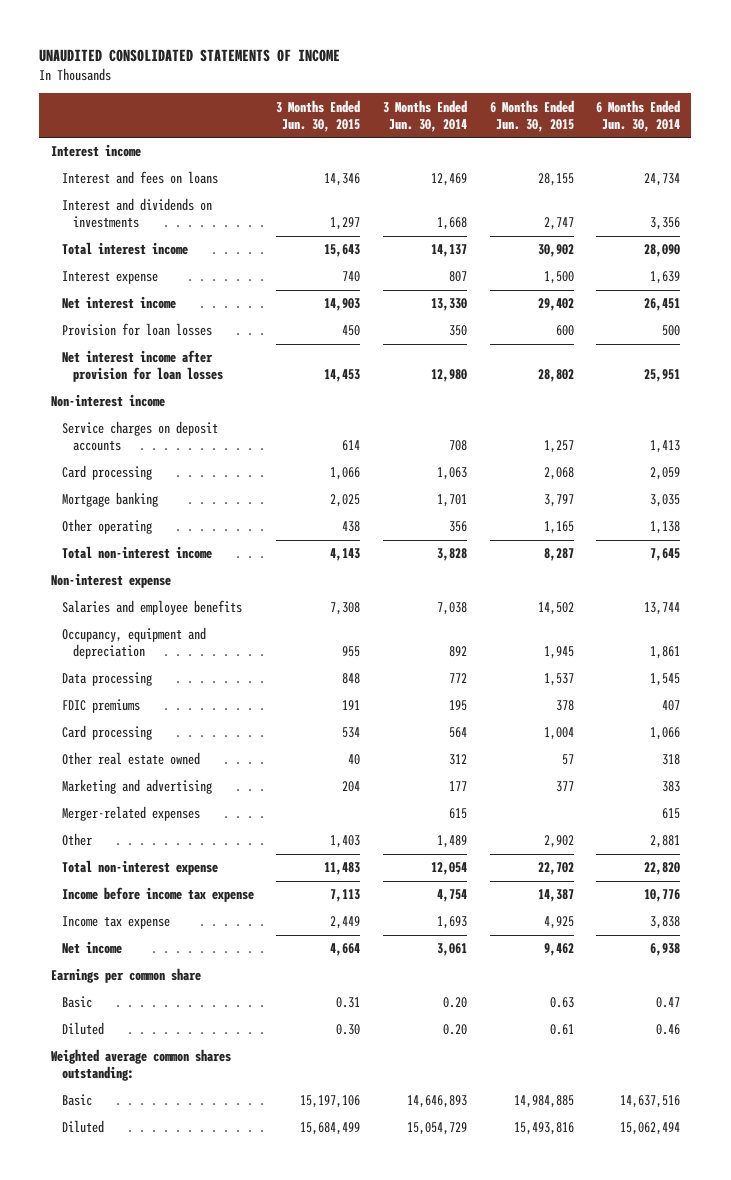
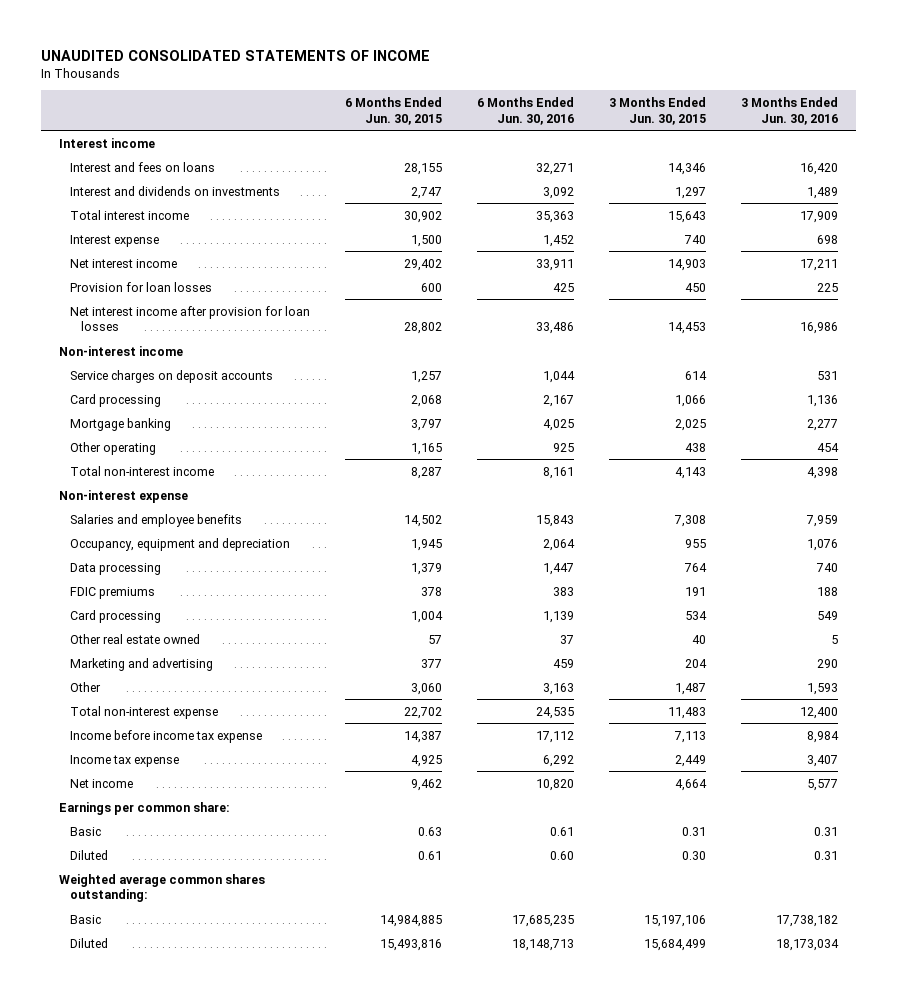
- | 3 Months Ended Jun. 30, 2015 | 3 Months Ended Jun. 30, 2014 | 6 Months Ended Jun. 30, 2015 | 6 Months Ended Jun. 30, 2014
+ | 6 Months Ended Jun. 30, 2015 | 6 Months Ended Jun. 30, 2016 | 3 Months Ended Jun. 30, 2015 | 3 Months Ended Jun. 30, 2016
- Data processing | 848 | 772 | 1,537 | 1,545
+ Data processing | 1,379 | 1,447 | 764 | 740
- Merger-related expenses | | 615 | | 615
- Other | 1,403 | 1,489 | 2,902 | 2,881
+ Other | 3,060 | 3,163 | 1,487 | 1,593
- Earnings per common share
+ Earnings per common share:

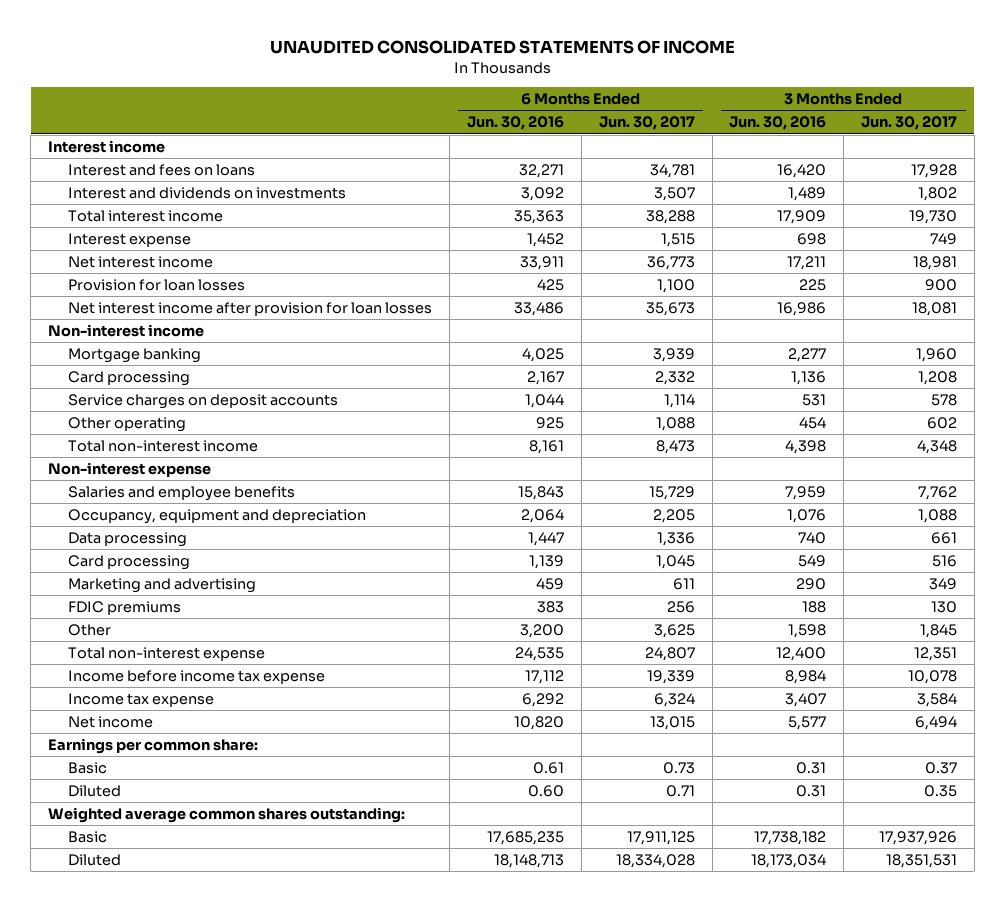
- | 6 Months Ended Jun. 30, 2015 | 6 Months Ended Jun. 30, 2016 | 3 Months Ended Jun. 30, 2015 | 3 Months Ended Jun. 30, 2016
+ | 6 Months Ended Jun. 30, 2016 | 6 Months Ended Jun. 30, 2017 | 3 Months Ended Jun. 30, 2016 | 3 Months Ended Jun. 30, 2017
moved down: Card processing | 2,167 | 2,332 | 1,136 | 1,208
moved down: Service charges on deposit accounts | 1,044 | 1,114 | 531 | 578
- Other real estate owned | 57 | 37 | 40 | 5
- Other | 3,060 | 3,163 | 1,487 | 1,593
moved down: FDIC premiums | 383 | 256 | 188 | 130
+ Other | 3,200 | 3,625 | 1,598 | 1,845

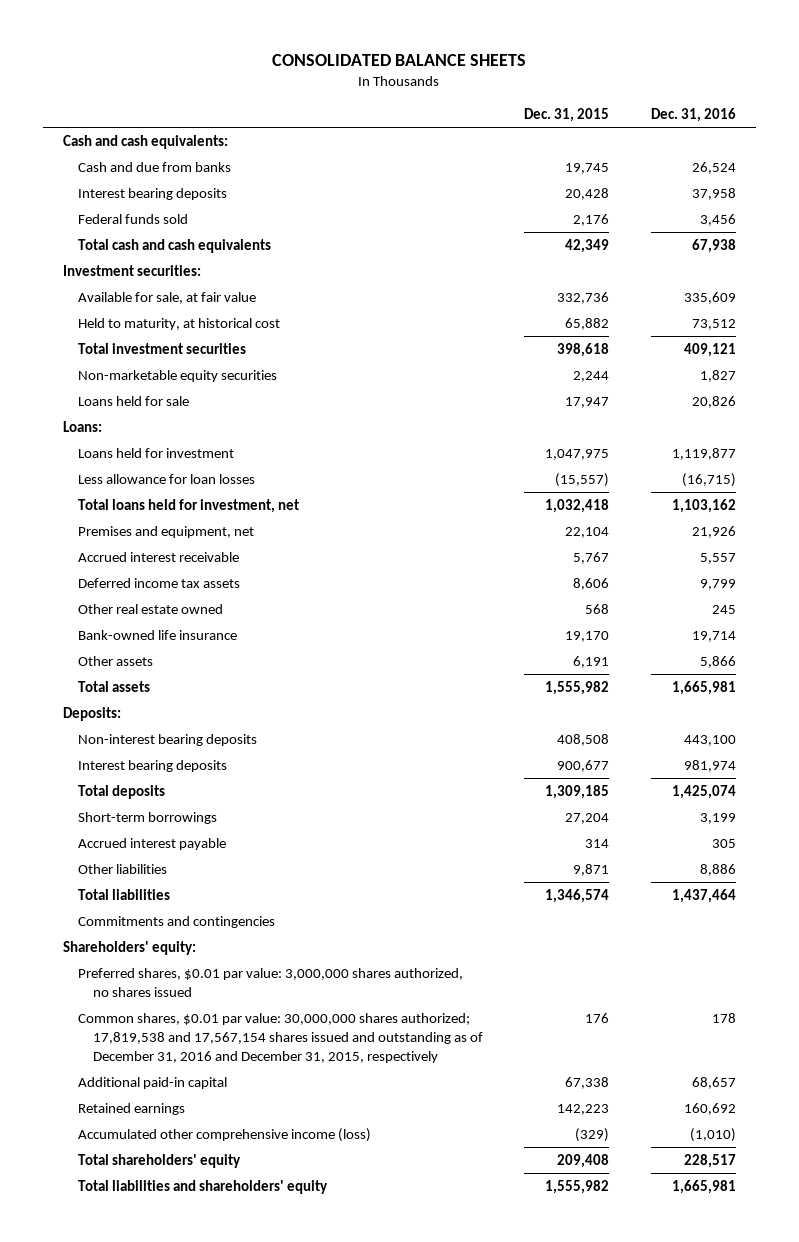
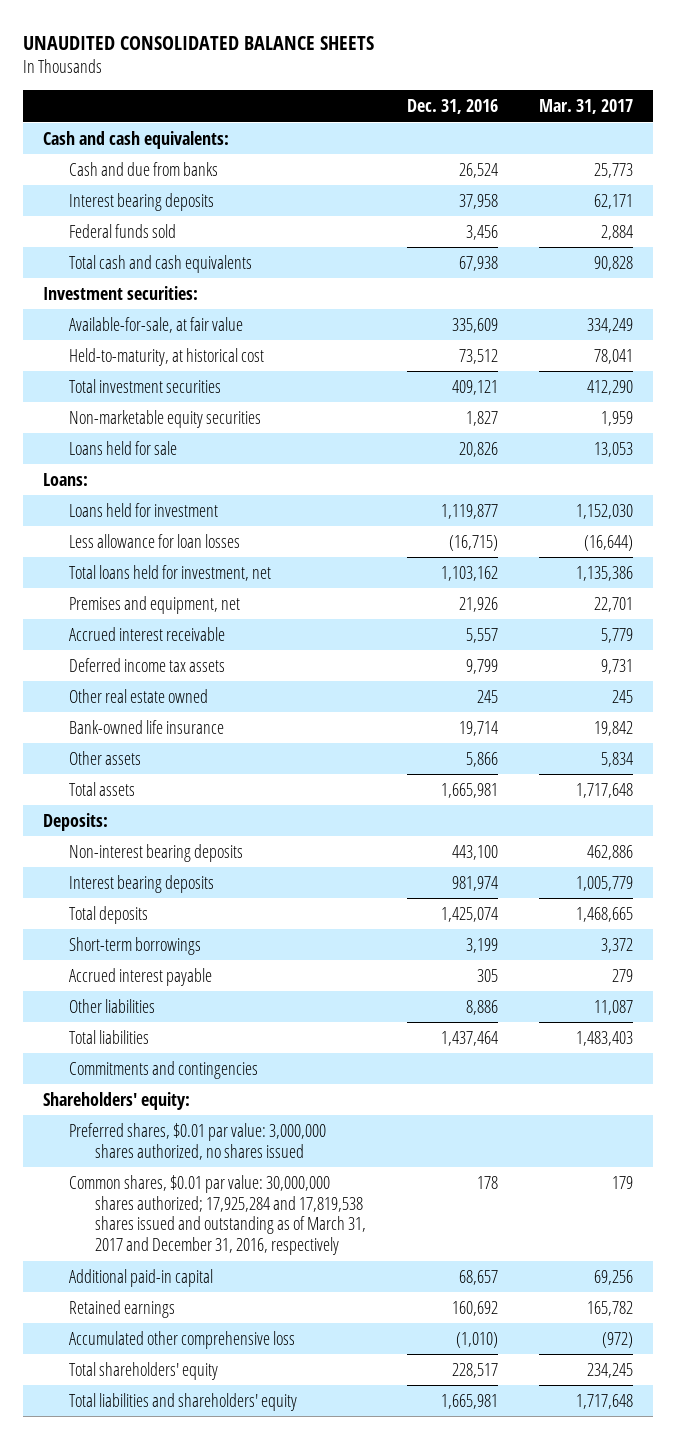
- CONSOLIDATED BALANCE SHEETS
+ UNAUDITED CONSOLIDATED BALANCE SHEETS
- | Dec. 31, 2015 | Dec. 31, 2016
+ | Dec. 31, 2016 | Mar. 31, 2017
- Available for sale, at fair value | 332,736 | 335,609
- Held to maturity, at historical cost | 65,882 | 73,512
+ Available-for-sale, at fair value | 335,609 | 334,249
+ Held-to-maturity, at historical cost | 73,512 | 78,041
- Common shares, $0.01 par value: 30,000,000 shares authorized; 17,819,538 and 17,567,154 shares issued and outstanding as of December 31, 2016 and December 31, 2015, respectively | 176 | 178
+ Common shares, $0.01 par value: 30,000,000 shares authorized; 17,925,284 and 17,819,538 shares issued and outstanding as of March 31, 2017 and December 31, 2016, respectively | 178 | 179
- Accumulated other comprehensive income (loss) | (329) | (1,010)
+ Accumulated other comprehensive loss | (1,010) | (972)

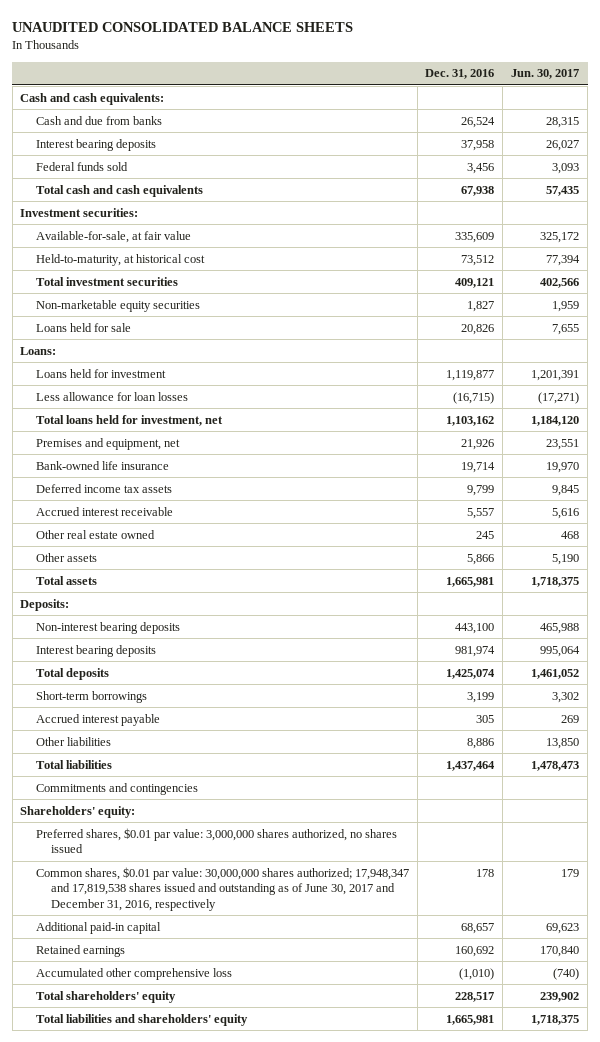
- | Dec. 31, 2016 | Mar. 31, 2017
+ | Dec. 31, 2016 | Jun. 30, 2017
moved up: Bank-owned life insurance | 19,714 | 19,970
moved down: Accrued interest receivable | 5,557 | 5,616
- Common shares, $0.01 par value: 30,000,000 shares authorized; 17,925,284 and 17,819,538 shares issued and outstanding as of March 31, 2017 and December 31, 2016, respectively | 178 | 179
+ Common shares, $0.01 par value: 30,000,000 shares authorized; 17,948,347 and 17,819,538 shares issued and outstanding as of June 30, 2017 and December 31, 2016, respectively | 178 | 179

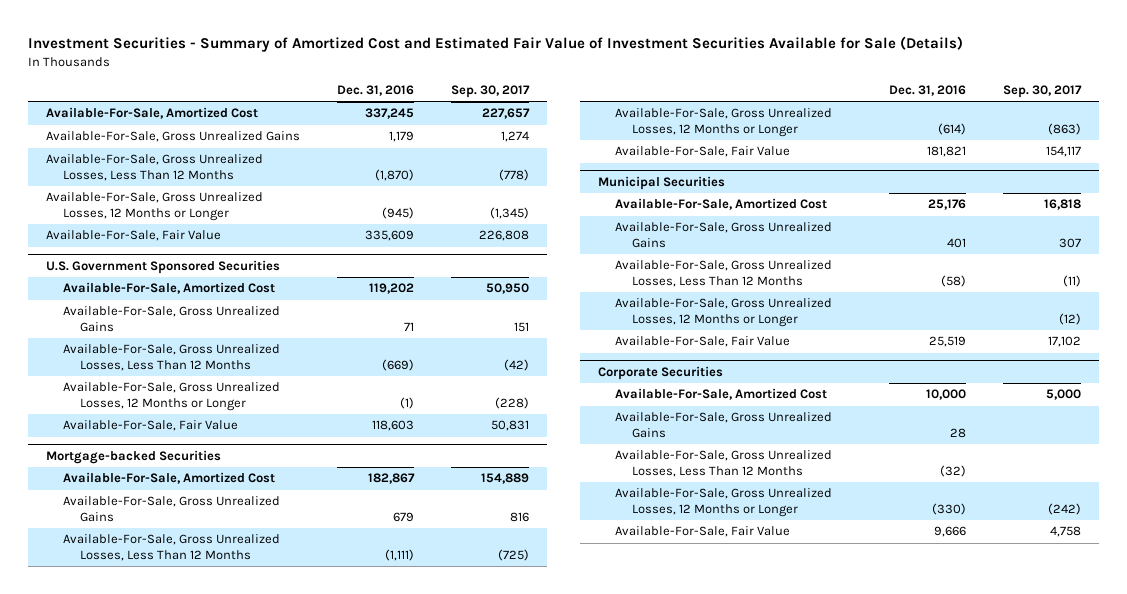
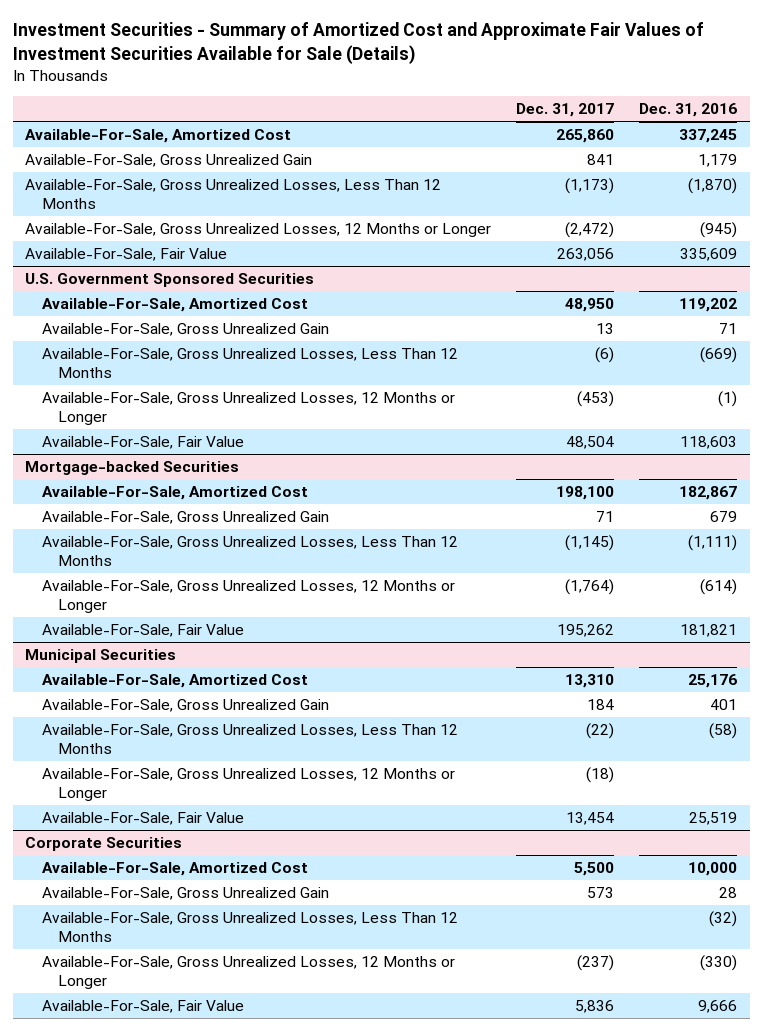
- Investment Securities - Summary of Amortized Cost and Estimated Fair Value of Investment Securities Available for Sale (Details)
+ Investment Securities - Summary of Amortized Cost and Approximate Fair Values of Investment Securities Available for Sale (Details)
- | Dec. 31, 2016 | Sep. 30, 2017
+ | Dec. 31, 2017 | Dec. 31, 2016
- Available-For-Sale, Gross Unrealized Gains | 1,179 | 1,274
+ Available-For-Sale, Gross Unrealized Gain | 841 | 1,179
@ U.S. Government Sponsored Securities
- Available-For-Sale, Gross Unrealized Gains | 71 | 151
+ Available-For-Sale, Gross Unrealized Gain | 13 | 71
@ Mortgage-backed Securities
- Available-For-Sale, Gross Unrealized Gains | 679 | 816
+ Available-For-Sale, Gross Unrealized Gain | 71 | 679
@ Municipal Securities
- Available-For-Sale, Gross Unrealized Gains | 401 | 307
+ Available-For-Sale, Gross Unrealized Gain | 184 | 401
@ Corporate Securities
- Available-For-Sale, Gross Unrealized Gains | 28 |
+ Available-For-Sale, Gross Unrealized Gain | 573 | 28

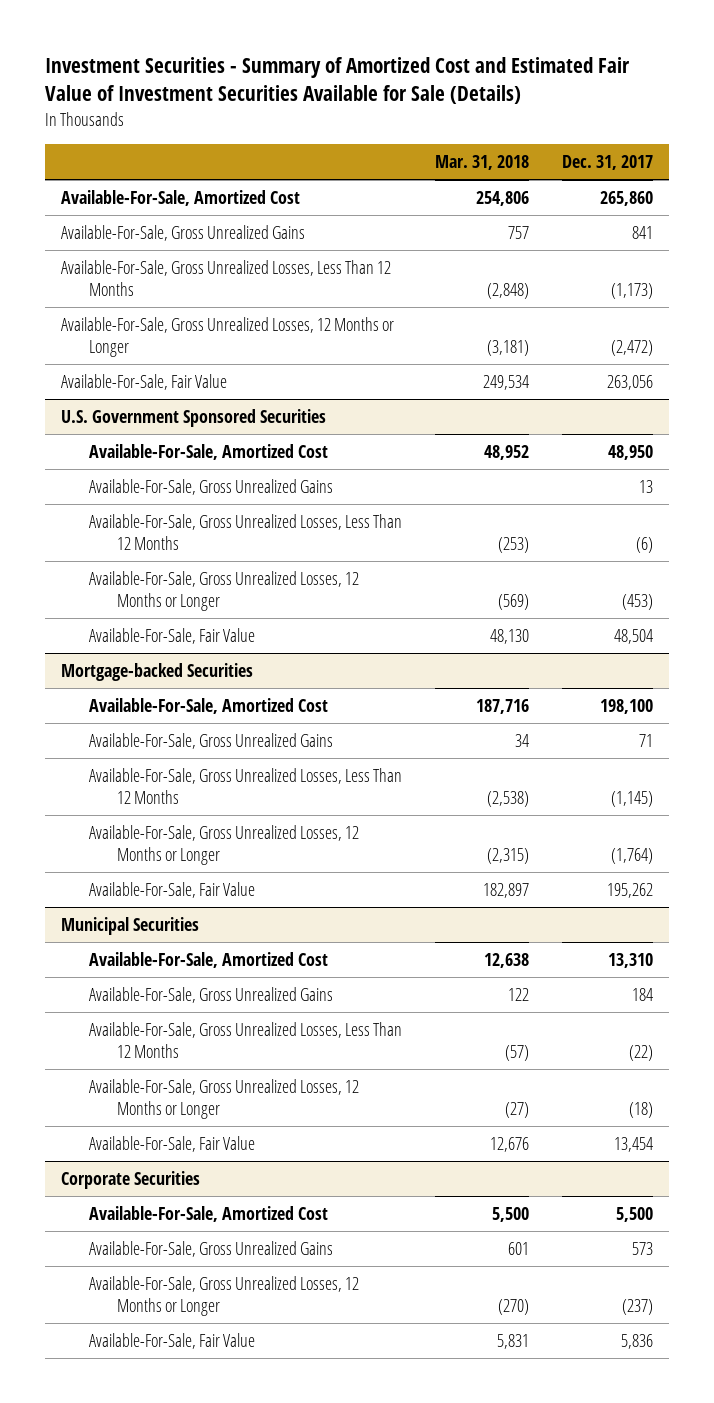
- Investment Securities - Summary of Amortized Cost and Approximate Fair Values of Investment Securities Available for Sale (Details)
+ Investment Securities - Summary of Amortized Cost and Estimated Fair Value of Investment Securities Available for Sale (Details)
- | Dec. 31, 2017 | Dec. 31, 2016
+ | Mar. 31, 2018 | Dec. 31, 2017
- Available-For-Sale, Gross Unrealized Gain | 841 | 1,179
+ Available-For-Sale, Gross Unrealized Gains | 757 | 841
@ U.S. Government Sponsored Securities
- Available-For-Sale, Gross Unrealized Gain | 13 | 71
+ Available-For-Sale, Gross Unrealized Gains | | 13
@ Mortgage-backed Securities
- Available-For-Sale, Gross Unrealized Gain | 71 | 679
+ Available-For-Sale, Gross Unrealized Gains | 34 | 71
@ Municipal Securities
- Available-For-Sale, Gross Unrealized Gain | 184 | 401
+ Available-For-Sale, Gross Unrealized Gains | 122 | 184
@ Corporate Securities
- Available-For-Sale, Gross Unrealized Gain | 573 | 28
- Available-For-Sale, Gross Unrealized Losses, Less Than 12 Months | | (32)
+ Available-For-Sale, Gross Unrealized Gains | 601 | 573

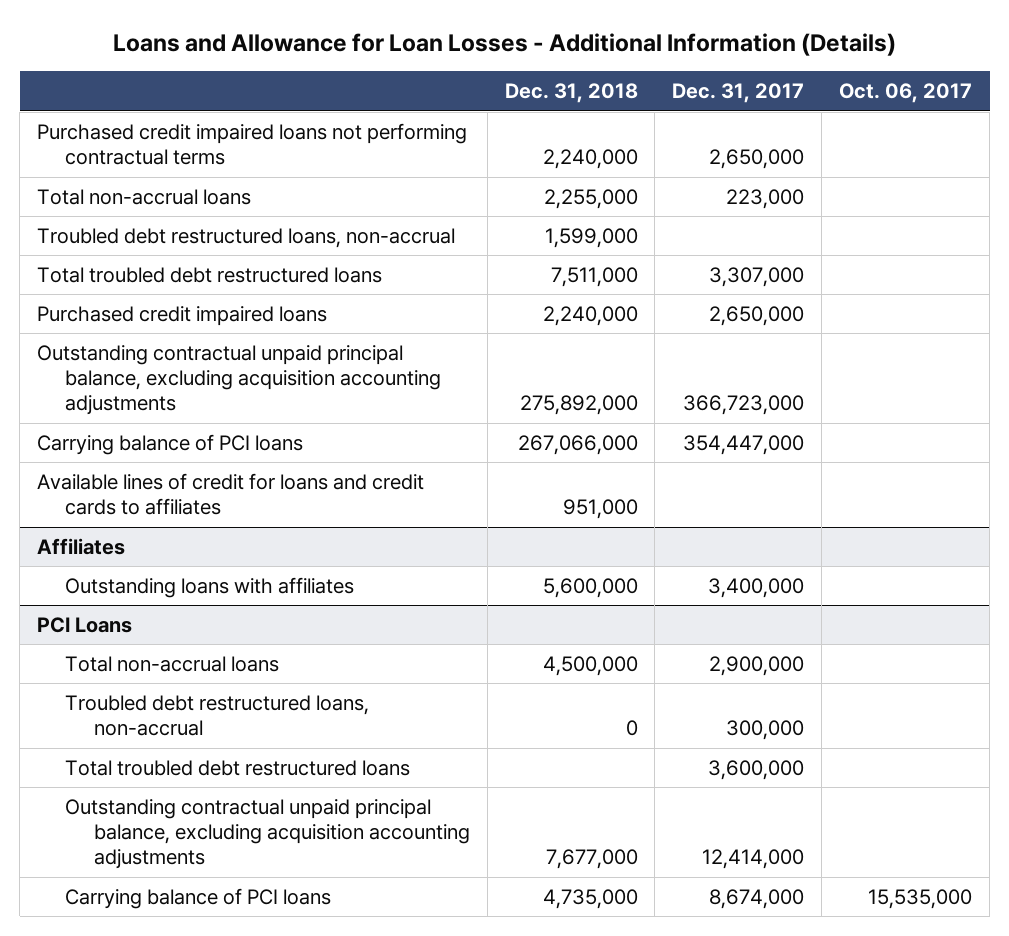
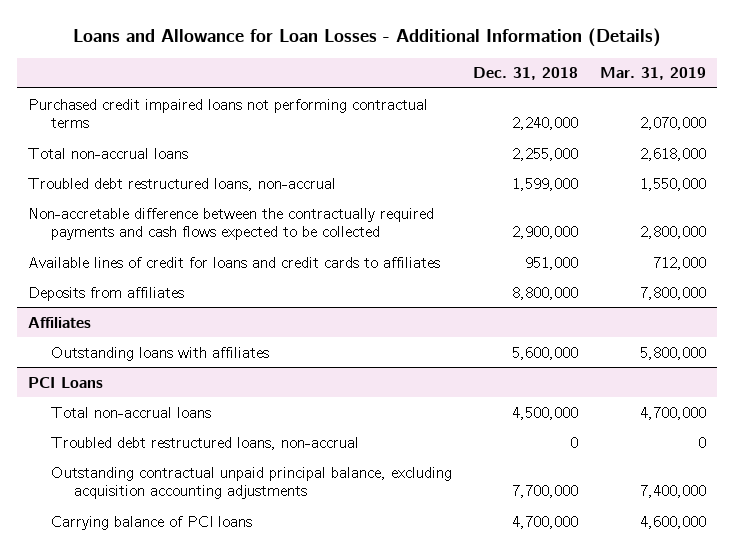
- | Dec. 31, 2018 | Dec. 31, 2017 | Oct. 06, 2017
+ | Dec. 31, 2018 | Mar. 31, 2019
- Total troubled debt restructured loans | 7,511,000 | 3,307,000 |
- Purchased credit impaired loans | 2,240,000 | 2,650,000 |
- Outstanding contractual unpaid principal balance, excluding acquisition accounting adjustments | 275,892,000 | 366,723,000 |
- Carrying balance of PCI loans | 267,066,000 | 354,447,000 |
+ Non-accretable difference between the contractually required payments and cash flows expected to be collected | 2,900,000 | 2,800,000
+ Deposits from affiliates | 8,800,000 | 7,800,000
@ PCI Loans
- Total troubled debt restructured loans | | 3,600,000 |
- Outstanding contractual unpaid principal balance, excluding acquisition accounting adjustments | 7,677,000 | 12,414,000 |
- Carrying balance of PCI loans | 4,735,000 | 8,674,000 | 15,535,000
+ Outstanding contractual unpaid principal balance, excluding acquisition accounting adjustments | 7,700,000 | 7,400,000
+ Carrying balance of PCI loans | 4,700,000 | 4,600,000

